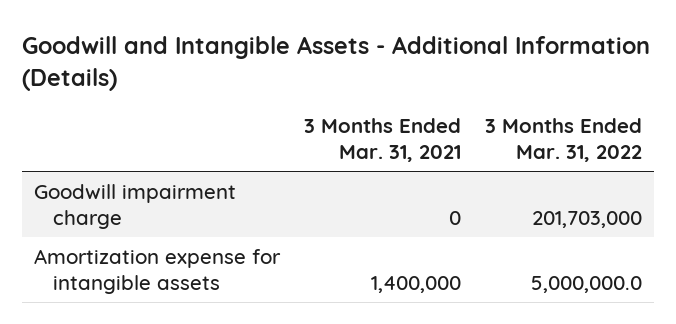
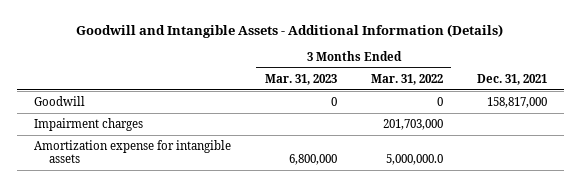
- | 3 Months Ended Mar. 31, 2021 | 3 Months Ended Mar. 31, 2022
+ | 3 Months Ended Mar. 31, 2023 | 3 Months Ended Mar. 31, 2022 | Dec. 31, 2021
- Goodwill impairment charge | 0 | 201,703,000
+ Goodwill | 0 | 0 | 158,817,000
+ Impairment charges | | 201,703,000 |

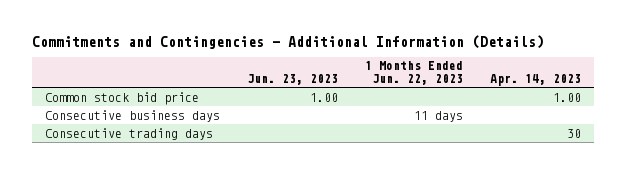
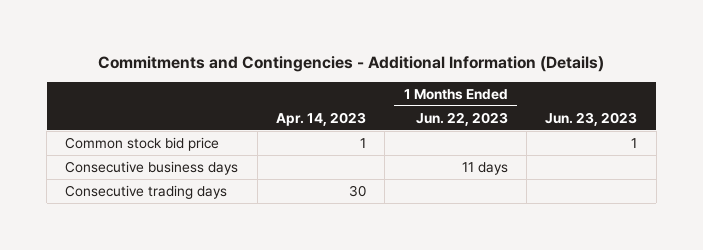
- | Jun. 23, 2023 | 1 Months Ended Jun. 22, 2023 | Apr. 14, 2023
+ | Apr. 14, 2023 | 1 Months Ended Jun. 22, 2023 | Jun. 23, 2023
- Common stock bid price | 1.00 | | 1.00
+ Common stock bid price | 1 | | 1

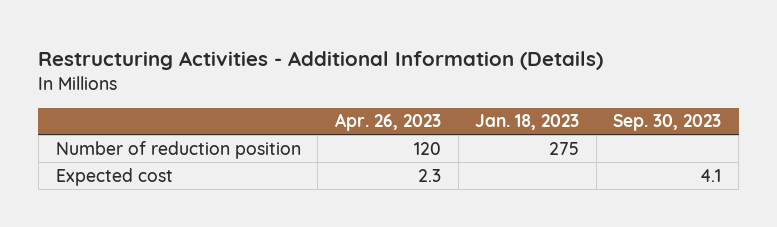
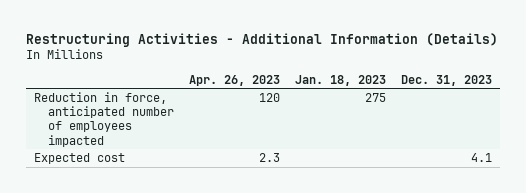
- | Apr. 26, 2023 | Jan. 18, 2023 | Sep. 30, 2023
+ | Apr. 26, 2023 | Jan. 18, 2023 | Dec. 31, 2023
- Number of reduction position | 120 | 275 |
+ Reduction in force, anticipated number of employees impacted | 120 | 275 |

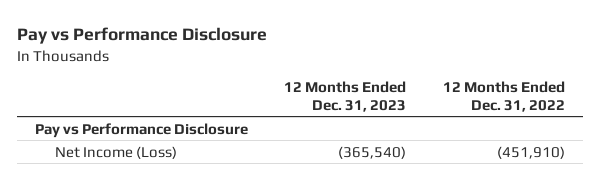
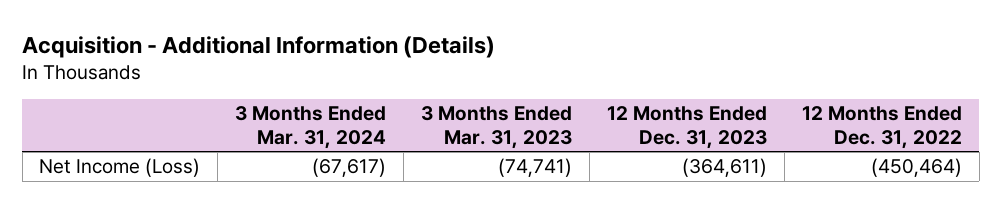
- Pay vs Performance Disclosure
+ Acquisition - Additional Information (Details)
- | 12 Months Ended Dec. 31, 2023 | 12 Months Ended Dec. 31, 2022
+ | 3 Months Ended Mar. 31, 2024 | 3 Months Ended Mar. 31, 2023 | 12 Months Ended Dec. 31, 2023 | 12 Months Ended Dec. 31, 2022
- Pay vs Performance Disclosure
- Net Income (Loss) | (365,540) | (451,910)
+ Net Income (Loss) | (67,617) | (74,741) | (364,611) | (450,464)

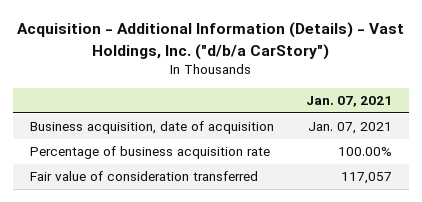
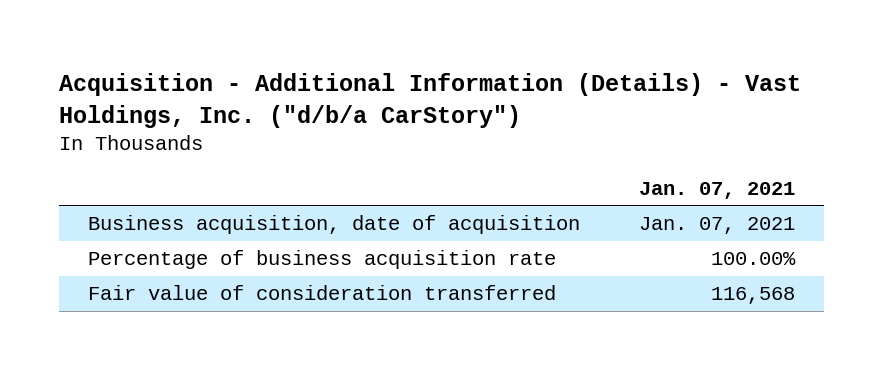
- Fair value of consideration transferred | 117,057
+ Fair value of consideration transferred | 116,568

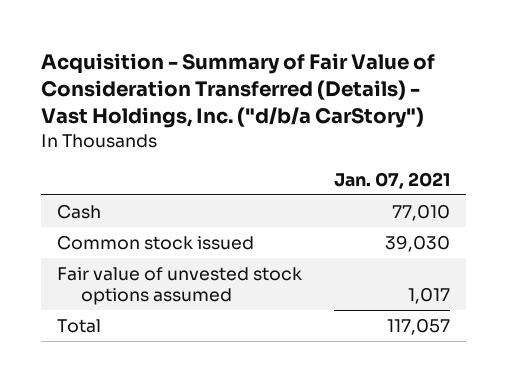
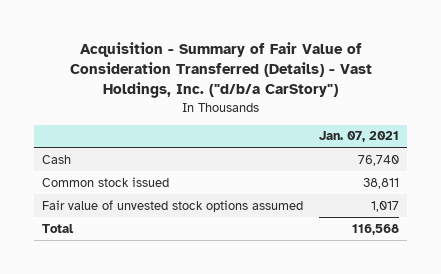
- Cash | 77,010
- Common stock issued | 39,030
+ Cash | 76,740
+ Common stock issued | 38,811
- Total | 117,057
+ Total | 116,568

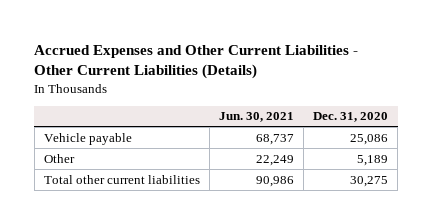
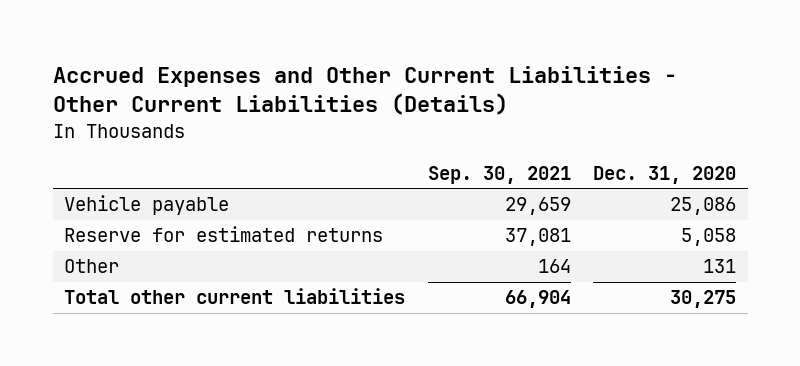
- | Jun. 30, 2021 | Dec. 31, 2020
+ | Sep. 30, 2021 | Dec. 31, 2020
- Other | 22,249 | 5,189
+ Reserve for estimated returns | 37,081 | 5,058
+ Other | 164 | 131

